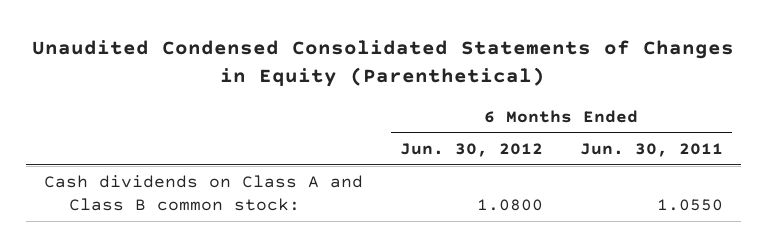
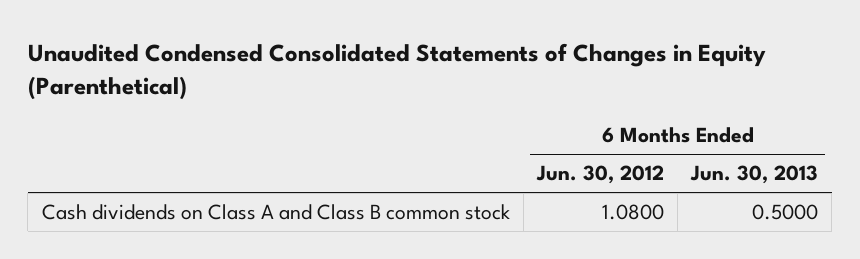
- | 6 Months Ended Jun. 30, 2012 | 6 Months Ended Jun. 30, 2011
+ | 6 Months Ended Jun. 30, 2012 | 6 Months Ended Jun. 30, 2013
- Cash dividends on Class A and Class B common stock: | 1.0800 | 1.0550
+ Cash dividends on Class A and Class B common stock | 1.0800 | 0.5000

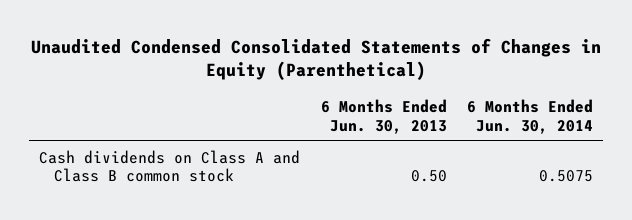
- | 6 Months Ended Jun. 30, 2012 | 6 Months Ended Jun. 30, 2013
+ | 6 Months Ended Jun. 30, 2013 | 6 Months Ended Jun. 30, 2014
- Cash dividends on Class A and Class B common stock | 1.0800 | 0.5000
+ Cash dividends on Class A and Class B common stock | 0.50 | 0.5075

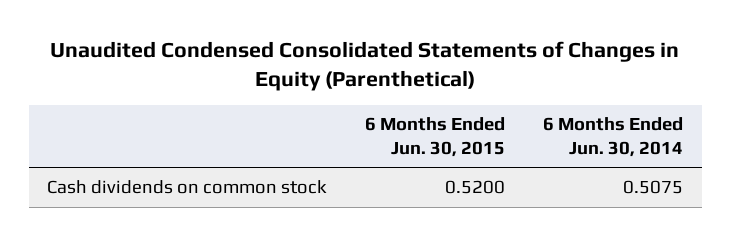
- | 6 Months Ended Jun. 30, 2013 | 6 Months Ended Jun. 30, 2014
+ | 6 Months Ended Jun. 30, 2015 | 6 Months Ended Jun. 30, 2014
- Cash dividends on Class A and Class B common stock | 0.50 | 0.5075
+ Cash dividends on common stock | 0.5200 | 0.5075

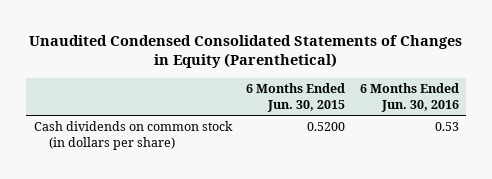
- | 6 Months Ended Jun. 30, 2015 | 6 Months Ended Jun. 30, 2014
+ | 6 Months Ended Jun. 30, 2015 | 6 Months Ended Jun. 30, 2016
- Cash dividends on common stock | 0.5200 | 0.5075
+ Cash dividends on common stock (in dollars per share) | 0.5200 | 0.53

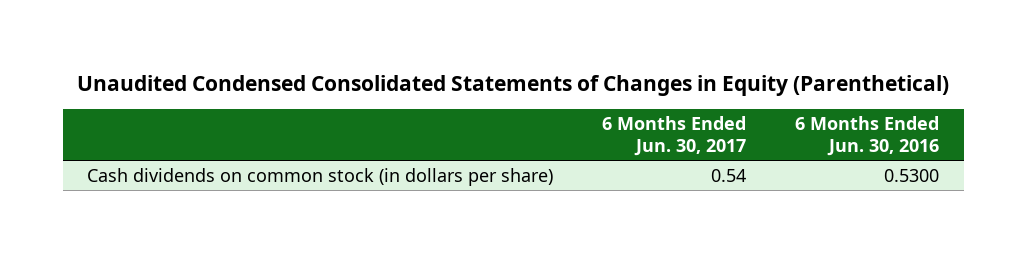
- | 6 Months Ended Jun. 30, 2015 | 6 Months Ended Jun. 30, 2016
+ | 6 Months Ended Jun. 30, 2017 | 6 Months Ended Jun. 30, 2016
- Cash dividends on common stock (in dollars per share) | 0.5200 | 0.53
+ Cash dividends on common stock (in dollars per share) | 0.54 | 0.5300

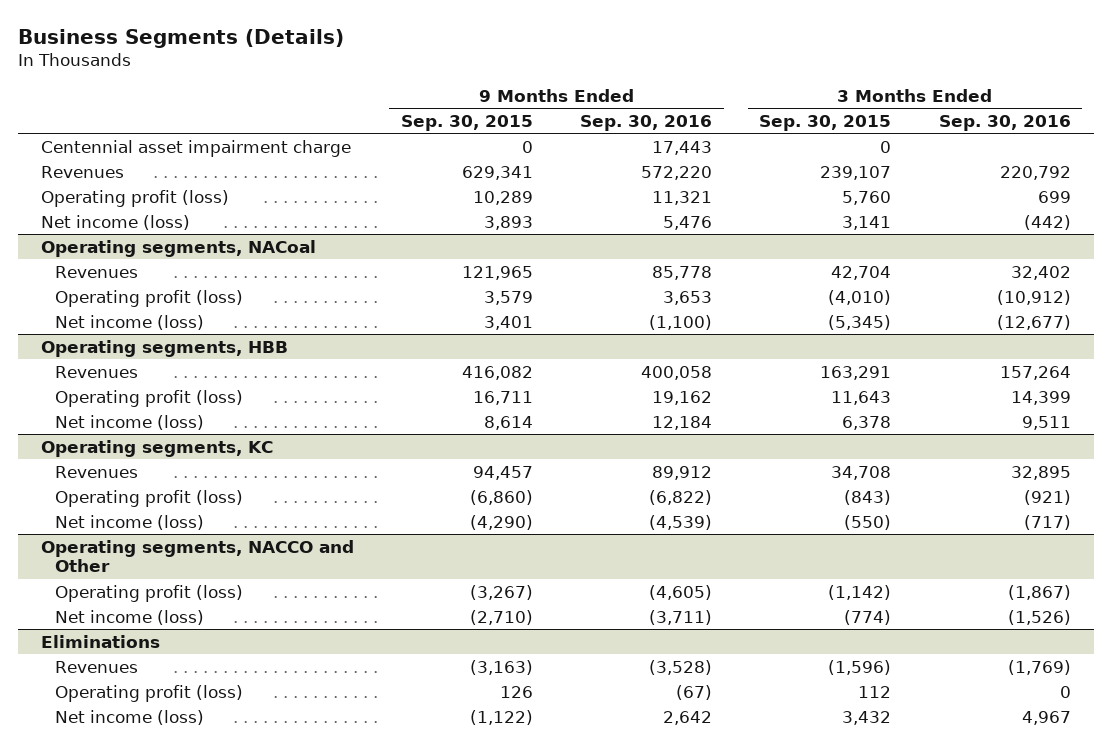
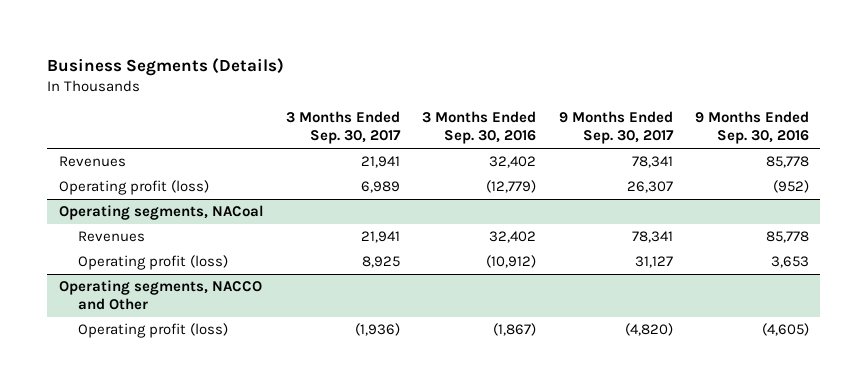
- | 9 Months Ended Sep. 30, 2015 | 9 Months Ended Sep. 30, 2016 | 3 Months Ended Sep. 30, 2015 | 3 Months Ended Sep. 30, 2016
+ | 3 Months Ended Sep. 30, 2017 | 3 Months Ended Sep. 30, 2016 | 9 Months Ended Sep. 30, 2017 | 9 Months Ended Sep. 30, 2016
- Centennial asset impairment charge | 0 | 17,443 | 0 |
- Revenues | 629,341 | 572,220 | 239,107 | 220,792
- Operating profit (loss) | 10,289 | 11,321 | 5,760 | 699
- Net income (loss) | 3,893 | 5,476 | 3,141 | (442)
+ Revenues | 21,941 | 32,402 | 78,341 | 85,778
+ Operating profit (loss) | 6,989 | (12,779) | 26,307 | (952)
@ Operating segments, NACoal
- Net income (loss) | 3,401 | (1,100) | (5,345) | (12,677)
- Operating segments, HBB
- Revenues | 416,082 | 400,058 | 163,291 | 157,264
- Operating profit (loss) | 16,711 | 19,162 | 11,643 | 14,399
- Net income (loss) | 8,614 | 12,184 | 6,378 | 9,511
- Operating segments, KC
- Revenues | 94,457 | 89,912 | 34,708 | 32,895
- Operating profit (loss) | (6,860) | (6,822) | (843) | (921)
- Net income (loss) | (4,290) | (4,539) | (550) | (717)
@ Operating segments, NACCO and Other
- Net income (loss) | (2,710) | (3,711) | (774) | (1,526)
- Eliminations
- Revenues | (3,163) | (3,528) | (1,596) | (1,769)
- Operating profit (loss) | 126 | (67) | 112 | 0
- Net income (loss) | (1,122) | 2,642 | 3,432 | 4,967

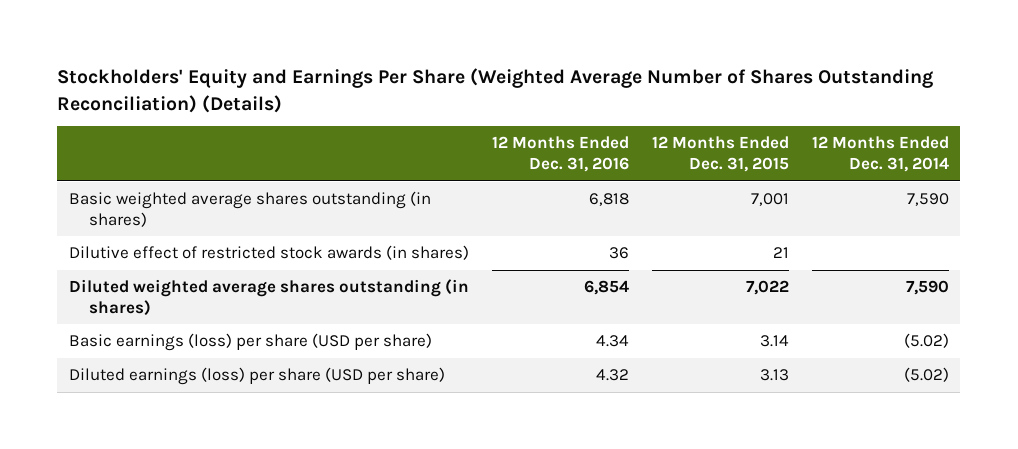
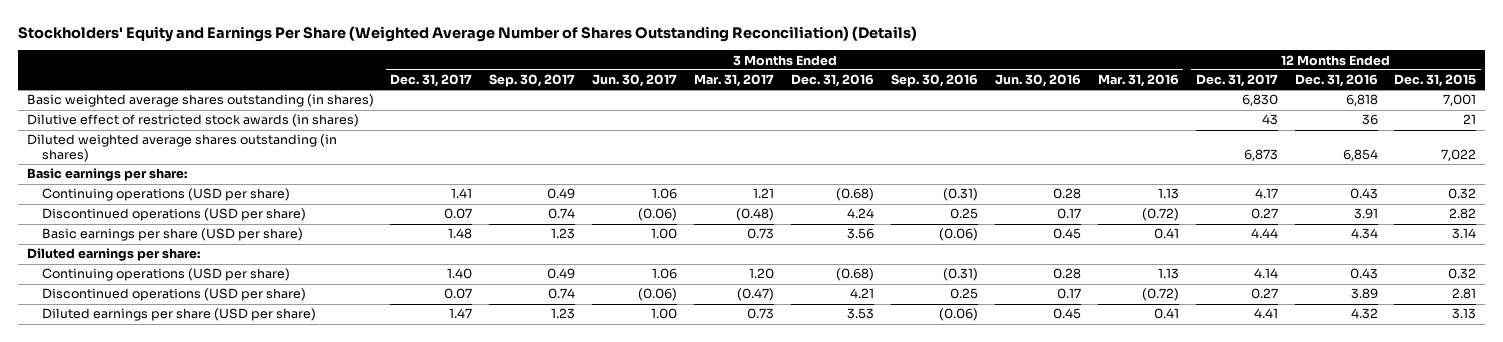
- | 12 Months Ended Dec. 31, 2016 | 12 Months Ended Dec. 31, 2015 | 12 Months Ended Dec. 31, 2014
+ | 3 Months Ended Dec. 31, 2017 | 3 Months Ended Sep. 30, 2017 | 3 Months Ended Jun. 30, 2017 | 3 Months Ended Mar. 31, 2017 | 3 Months Ended Dec. 31, 2016 | 3 Months Ended Sep. 30, 2016 | 3 Months Ended Jun. 30, 2016 | 3 Months Ended Mar. 31, 2016 | 12 Months Ended Dec. 31, 2017 | 12 Months Ended Dec. 31, 2016 | 12 Months Ended Dec. 31, 2015
- Basic earnings (loss) per share (USD per share) | 4.34 | 3.14 | (5.02)
- Diluted earnings (loss) per share (USD per share) | 4.32 | 3.13 | (5.02)
+ Basic earnings per share:
+ Continuing operations (USD per share) | 1.41 | 0.49 | 1.06 | 1.21 | (0.68) | (0.31) | 0.28 | 1.13 | 4.17 | 0.43 | 0.32
+ Discontinued operations (USD per share) | 0.07 | 0.74 | (0.06) | (0.48) | 4.24 | 0.25 | 0.17 | (0.72) | 0.27 | 3.91 | 2.82
+ Basic earnings per share (USD per share) | 1.48 | 1.23 | 1.00 | 0.73 | 3.56 | (0.06) | 0.45 | 0.41 | 4.44 | 4.34 | 3.14
+ Diluted earnings per share:
+ Continuing operations (USD per share) | 1.40 | 0.49 | 1.06 | 1.20 | (0.68) | (0.31) | 0.28 | 1.13 | 4.14 | 0.43 | 0.32
+ Discontinued operations (USD per share) | 0.07 | 0.74 | (0.06) | (0.47) | 4.21 | 0.25 | 0.17 | (0.72) | 0.27 | 3.89 | 2.81
+ Diluted earnings per share (USD per share) | 1.47 | 1.23 | 1.00 | 0.73 | 3.53 | (0.06) | 0.45 | 0.41 | 4.41 | 4.32 | 3.13

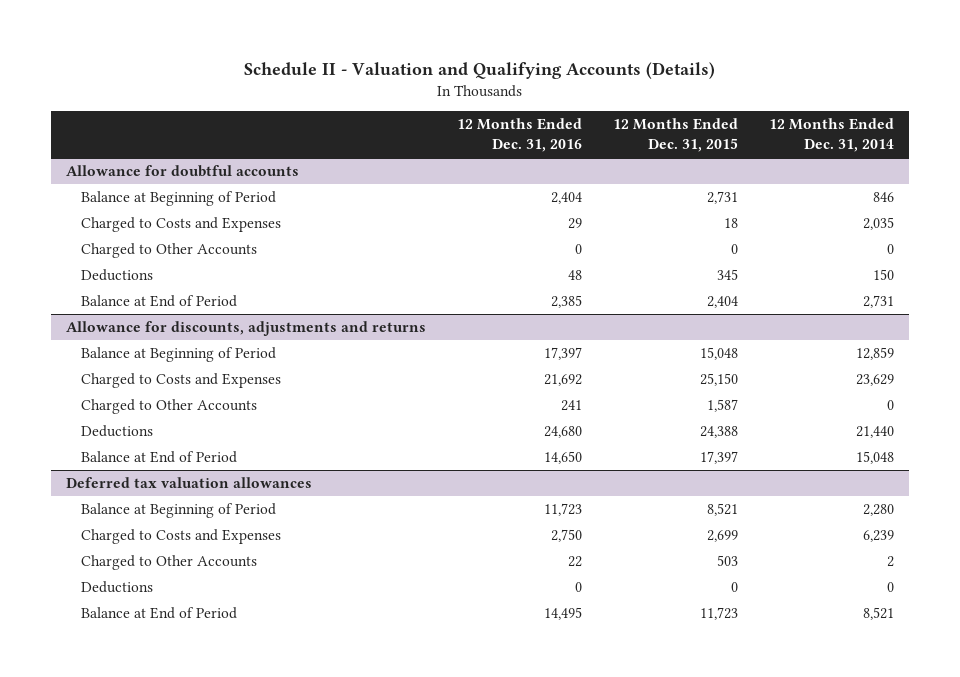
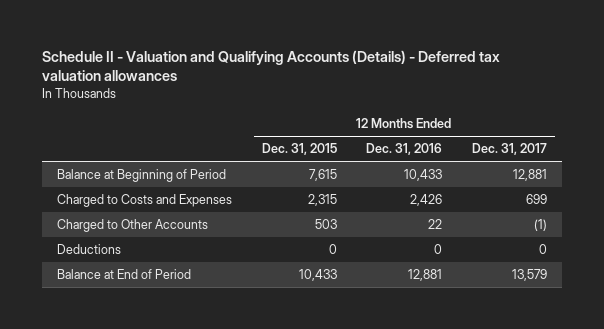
- Schedule II - Valuation and Qualifying Accounts (Details)
+ Schedule II - Valuation and Qualifying Accounts (Details) - Deferred tax valuation allowances
- | 12 Months Ended Dec. 31, 2016 | 12 Months Ended Dec. 31, 2015 | 12 Months Ended Dec. 31, 2014
+ | 12 Months Ended Dec. 31, 2015 | 12 Months Ended Dec. 31, 2016 | 12 Months Ended Dec. 31, 2017
- Allowance for doubtful accounts
- Balance at Beginning of Period | 2,404 | 2,731 | 846
- Charged to Costs and Expenses | 29 | 18 | 2,035
- Charged to Other Accounts | 0 | 0 | 0
- Deductions | 48 | 345 | 150
- Balance at End of Period | 2,385 | 2,404 | 2,731
- Allowance for discounts, adjustments and returns
- Balance at Beginning of Period | 17,397 | 15,048 | 12,859
- Charged to Costs and Expenses | 21,692 | 25,150 | 23,629
- Charged to Other Accounts | 241 | 1,587 | 0
- Deductions | 24,680 | 24,388 | 21,440
- Balance at End of Period | 14,650 | 17,397 | 15,048
- Deferred tax valuation allowances
- Balance at Beginning of Period | 11,723 | 8,521 | 2,280
- Charged to Costs and Expenses | 2,750 | 2,699 | 6,239
+ Balance at Beginning of Period | 7,615 | 10,433 | 12,881
+ Charged to Costs and Expenses | 2,315 | 2,426 | 699
- Balance at End of Period | 14,495 | 11,723 | 8,521
+ Balance at End of Period | 10,433 | 12,881 | 13,579

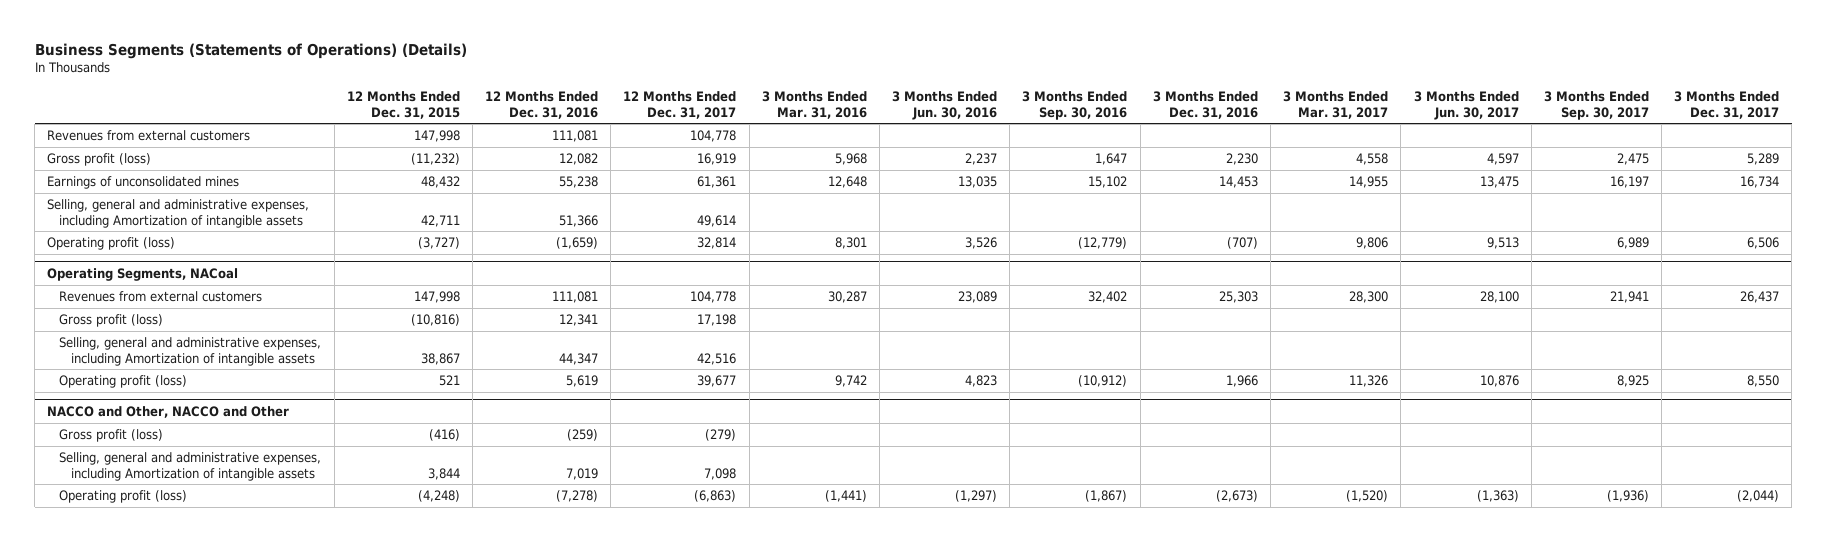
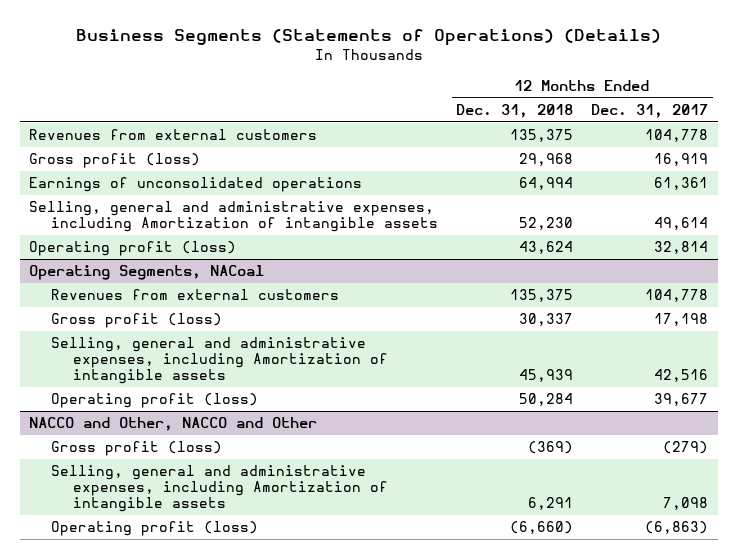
- | 12 Months Ended Dec. 31, 2015 | 12 Months Ended Dec. 31, 2016 | 12 Months Ended Dec. 31, 2017 | 3 Months Ended Mar. 31, 2016 | 3 Months Ended Jun. 30, 2016 | 3 Months Ended Sep. 30, 2016 | 3 Months Ended Dec. 31, 2016 | 3 Months Ended Mar. 31, 2017 | 3 Months Ended Jun. 30, 2017 | 3 Months Ended Sep. 30, 2017 | 3 Months Ended Dec. 31, 2017
+ | 12 Months Ended Dec. 31, 2018 | 12 Months Ended Dec. 31, 2017
- Earnings of unconsolidated mines | 48,432 | 55,238 | 61,361 | 12,648 | 13,035 | 15,102 | 14,453 | 14,955 | 13,475 | 16,197 | 16,734
+ Earnings of unconsolidated operations | 64,994 | 61,361

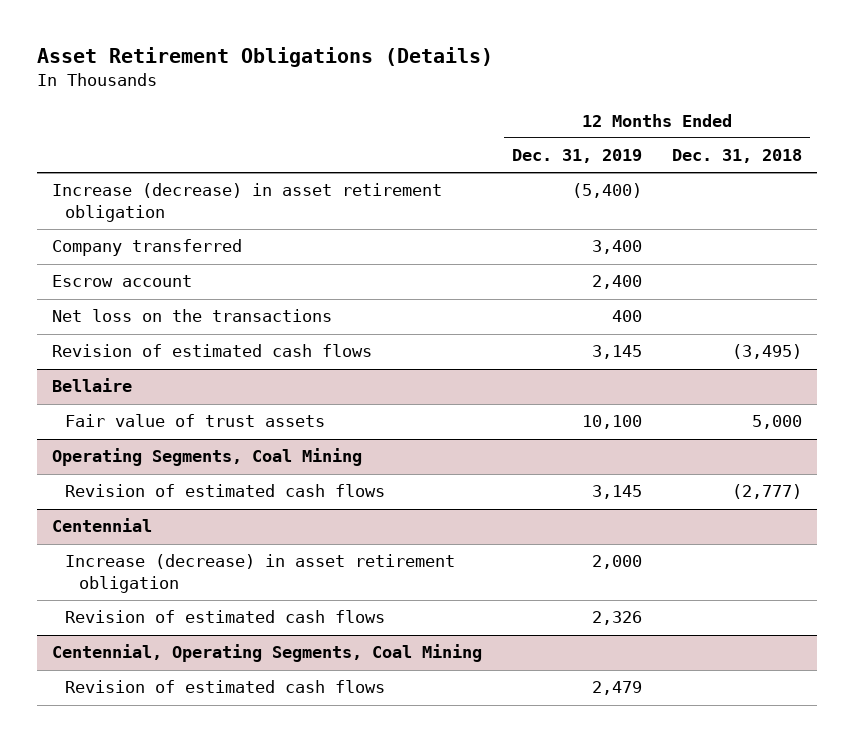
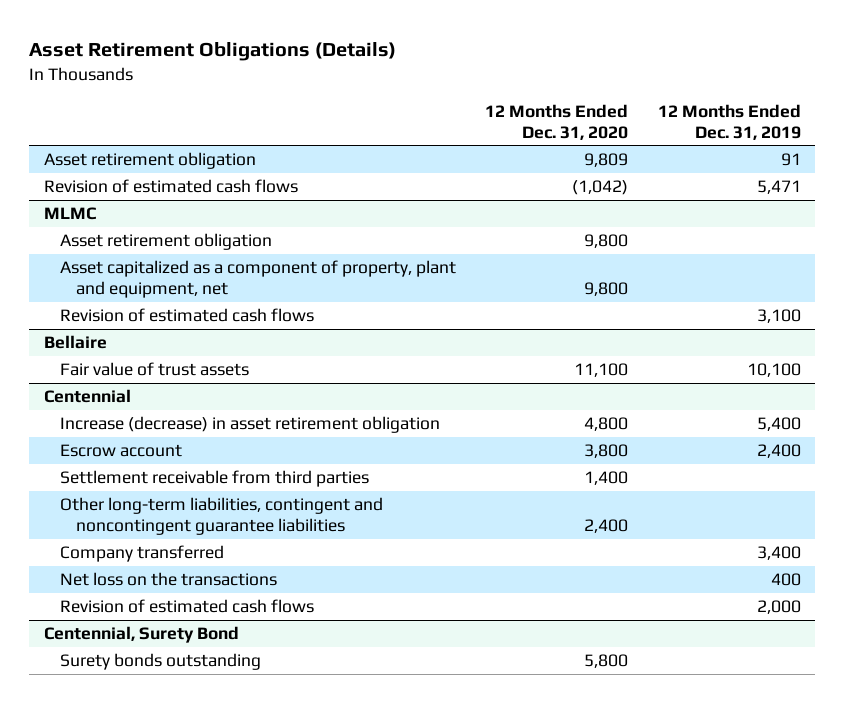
- | 12 Months Ended Dec. 31, 2019 | 12 Months Ended Dec. 31, 2018
+ | 12 Months Ended Dec. 31, 2020 | 12 Months Ended Dec. 31, 2019
- Increase (decrease) in asset retirement obligation | (5,400) |
- Company transferred | 3,400 |
- Escrow account | 2,400 |
- Net loss on the transactions | 400 |
- Revision of estimated cash flows | 3,145 | (3,495)
+ Asset retirement obligation | 9,809 | 91
+ Revision of estimated cash flows | (1,042) | 5,471
+ MLMC
+ Asset retirement obligation | 9,800 |
+ Asset capitalized as a component of property, plant and equipment, net | 9,800 |
+ Revision of estimated cash flows | | 3,100
- Operating Segments, Coal Mining
- Revision of estimated cash flows | 3,145 | (2,777)
@ Centennial
- Increase (decrease) in asset retirement obligation | 2,000 |
- Revision of estimated cash flows | 2,326 |
- Centennial, Operating Segments, Coal Mining
- Revision of estimated cash flows | 2,479 |
@ Centennial
+ Increase (decrease) in asset retirement obligation | 4,800 | 5,400
+ Escrow account | 3,800 | 2,400
+ Settlement receivable from third parties | 1,400 |
+ Other long-term liabilities, contingent and noncontingent guarantee liabilities | 2,400 |
+ Company transferred | | 3,400
+ Net loss on the transactions | | 400
+ Revision of estimated cash flows | | 2,000
+ Centennial, Surety Bond
+ Surety bonds outstanding | 5,800 |

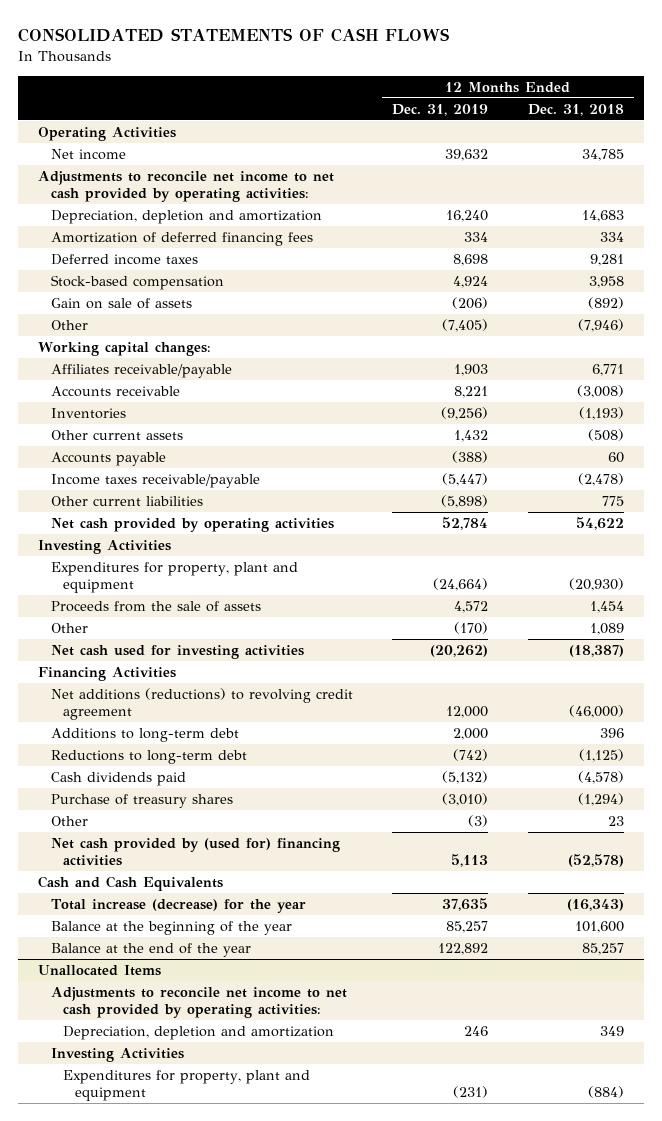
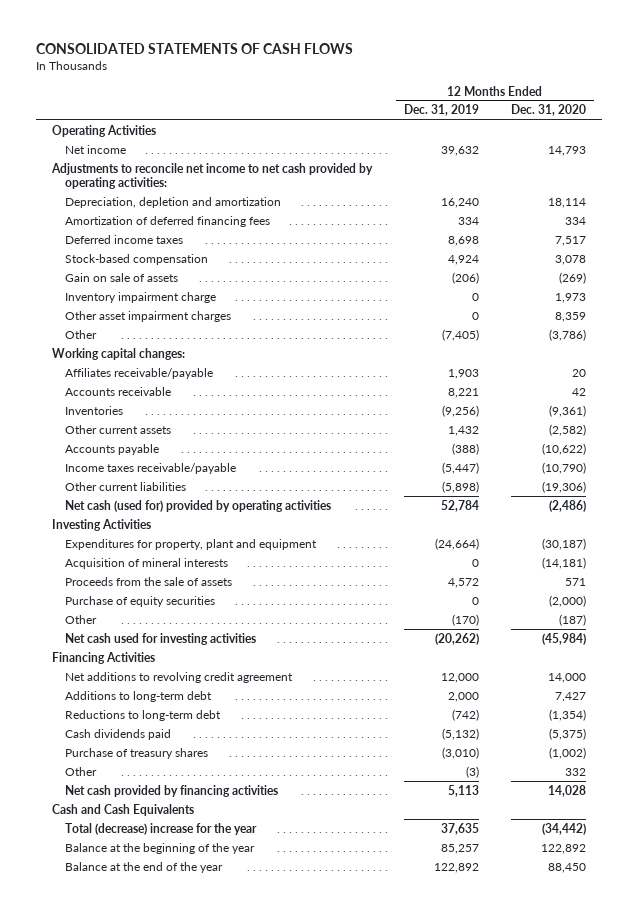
- | 12 Months Ended Dec. 31, 2019 | 12 Months Ended Dec. 31, 2018
+ | 12 Months Ended Dec. 31, 2019 | 12 Months Ended Dec. 31, 2020
+ Inventory impairment charge | 0 | 1,973
+ Other asset impairment charges | 0 | 8,359
- Net cash provided by operating activities | 52,784 | 54,622
+ Net cash (used for) provided by operating activities | 52,784 | (2,486)
+ Acquisition of mineral interests | 0 | (14,181)
+ Purchase of equity securities | 0 | (2,000)
- Net additions (reductions) to revolving credit agreement | 12,000 | (46,000)
+ Net additions to revolving credit agreement | 12,000 | 14,000
- Net cash provided by (used for) financing activities | 5,113 | (52,578)
+ Net cash provided by financing activities | 5,113 | 14,028
- Total increase (decrease) for the year | 37,635 | (16,343)
+ Total (decrease) increase for the year | 37,635 | (34,442)
- Unallocated Items
- Adjustments to reconcile net income to net cash provided by operating activities:
- Depreciation, depletion and amortization | 246 | 349
- Investing Activities
- Expenditures for property, plant and equipment | (231) | (884)

